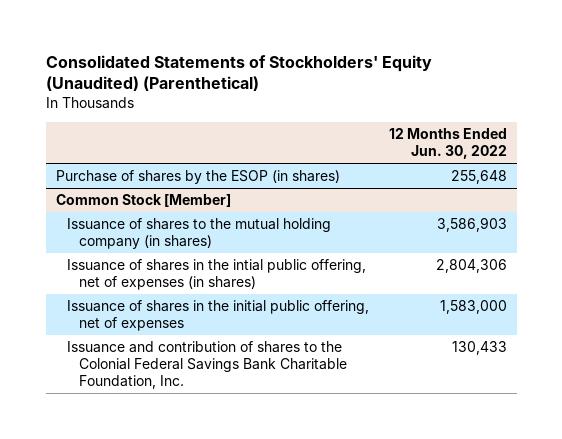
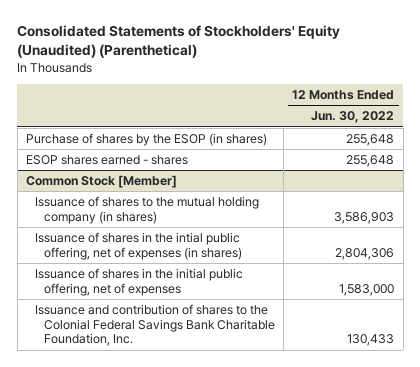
+ ESOP shares earned - shares | 255,648

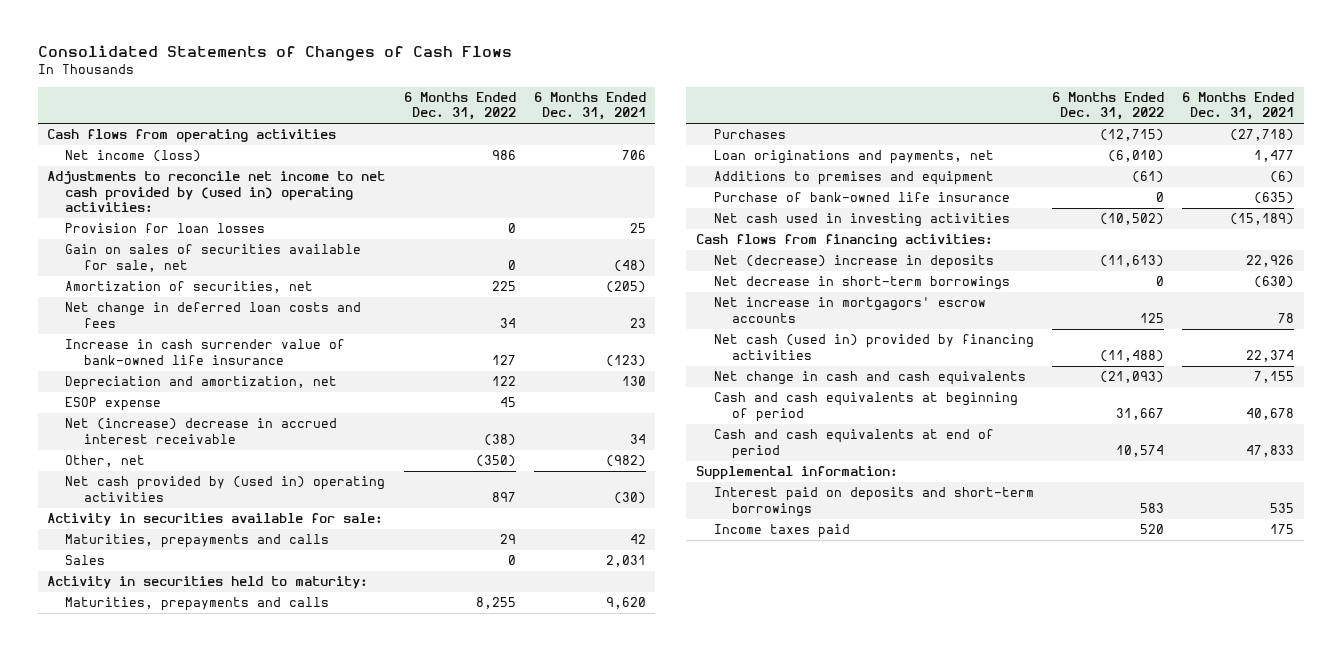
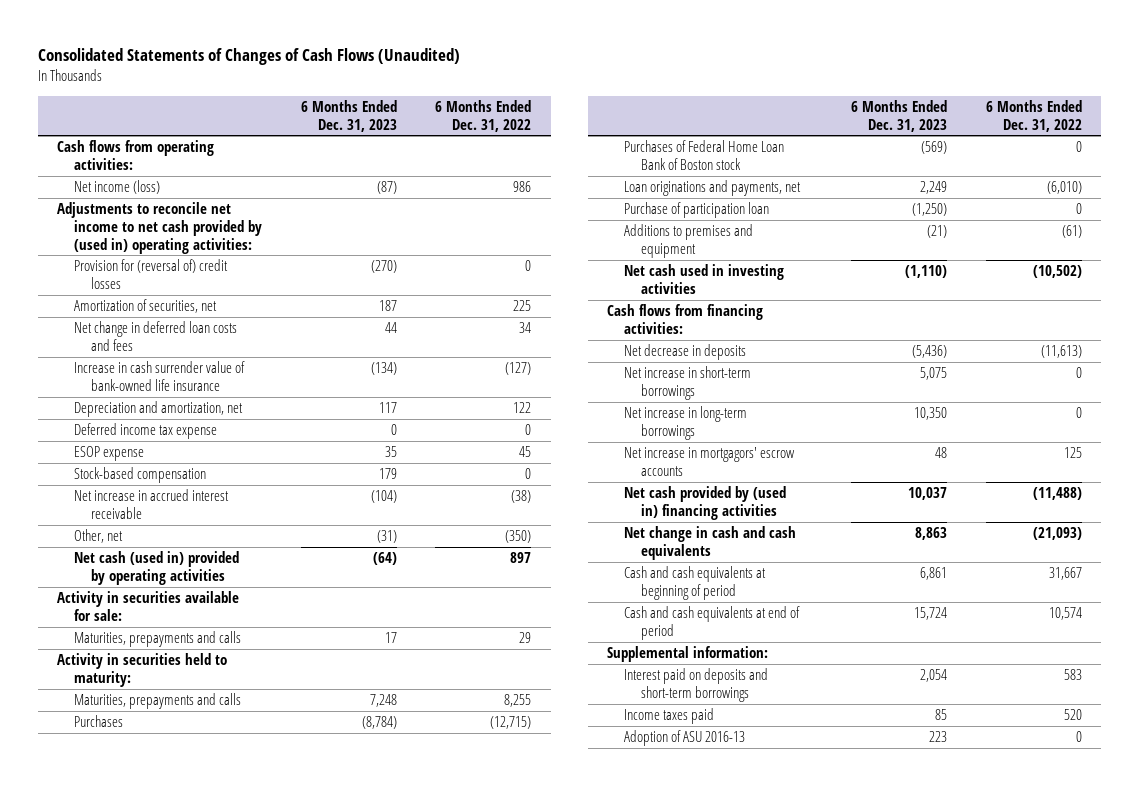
- Consolidated Statements of Changes of Cash Flows
+ Consolidated Statements of Changes of Cash Flows (Unaudited)
- | 6 Months Ended Dec. 31, 2022 | 6 Months Ended Dec. 31, 2021
+ | 6 Months Ended Dec. 31, 2023 | 6 Months Ended Dec. 31, 2022
- Cash flows from operating activities
+ Cash flows from operating activities:
- Provision for loan losses | 0 | 25
- Gain on sales of securities available for sale, net | 0 | (48)
+ Provision for (reversal of) credit losses | (270) | 0
- Increase in cash surrender value of bank-owned life insurance | 127 | (123)
+ Increase in cash surrender value of bank-owned life insurance | (134) | (127)
+ Deferred income tax expense | 0 | 0
- Net (increase) decrease in accrued interest receivable | (38) | 34
+ Stock-based compensation | 179 | 0
+ Net increase in accrued interest receivable | (104) | (38)
- Net cash provided by (used in) operating activities | 897 | (30)
+ Net cash (used in) provided by operating activities | (64) | 897
- Sales | 0 | 2,031
+ Purchases of Federal Home Loan Bank of Boston stock | (569) | 0
+ Purchase of participation loan | (1,250) | 0
- Purchase of bank-owned life insurance | 0 | (635)
- Net (decrease) increase in deposits | (11,613) | 22,926
- Net decrease in short-term borrowings | 0 | (630)
+ Net decrease in deposits | (5,436) | (11,613)
+ Net increase in short-term borrowings | 5,075 | 0
+ Net increase in long-term borrowings | 10,350 | 0
- Net cash (used in) provided by financing activities | (11,488) | 22,374
+ Net cash provided by (used in) financing activities | 10,037 | (11,488)
+ Adoption of ASU 2016-13 | 223 | 0

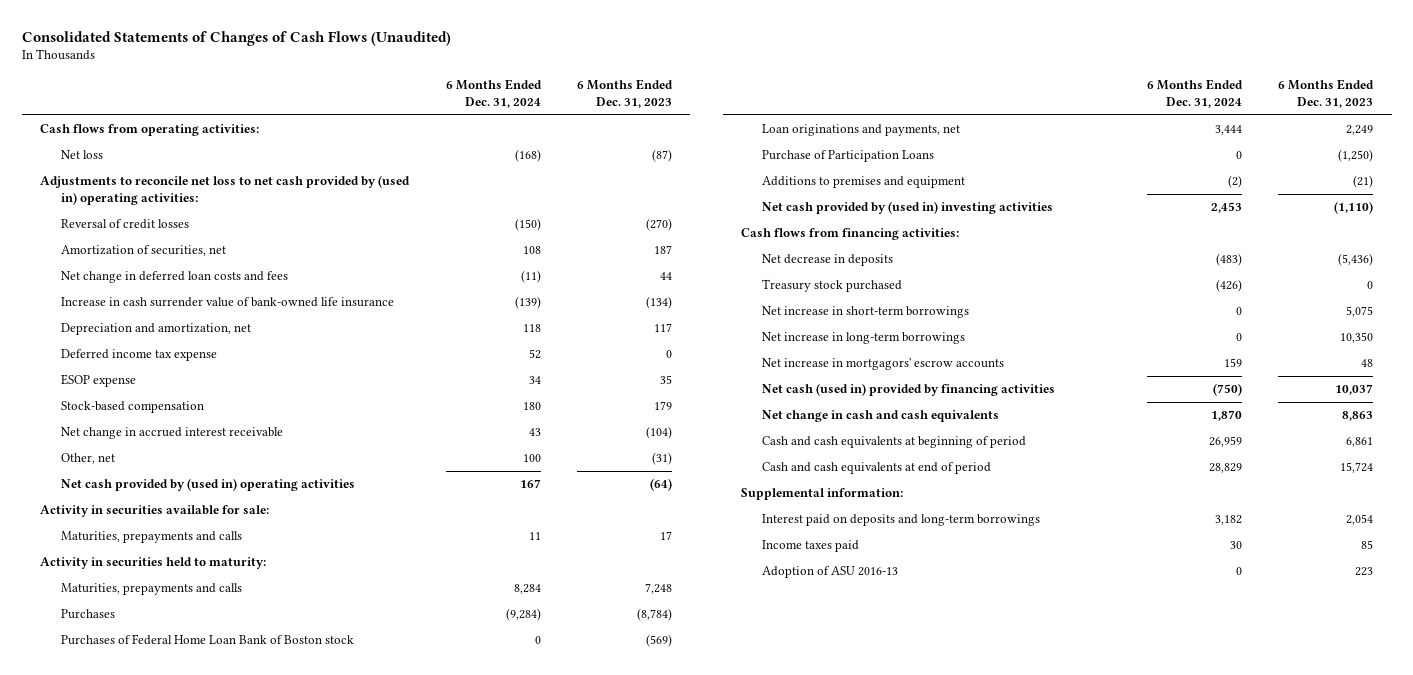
- | 6 Months Ended Dec. 31, 2023 | 6 Months Ended Dec. 31, 2022
+ | 6 Months Ended Dec. 31, 2024 | 6 Months Ended Dec. 31, 2023
- Net income (loss) | (87) | 986
- Adjustments to reconcile net income to net cash provided by (used in) operating activities:
- Provision for (reversal of) credit losses | (270) | 0
+ Net loss | (168) | (87)
+ Adjustments to reconcile net loss to net cash provided by (used in) operating activities:
+ Reversal of credit losses | (150) | (270)
- Net increase in accrued interest receivable | (104) | (38)
+ Net change in accrued interest receivable | 43 | (104)
- Net cash (used in) provided by operating activities | (64) | 897
+ Net cash provided by (used in) operating activities | 167 | (64)
- Purchase of participation loan | (1,250) | 0
+ Purchase of Participation Loans | 0 | (1,250)
- Net cash used in investing activities | (1,110) | (10,502)
+ Net cash provided by (used in) investing activities | 2,453 | (1,110)
+ Treasury stock purchased | (426) | 0
- Net cash provided by (used in) financing activities | 10,037 | (11,488)
+ Net cash (used in) provided by financing activities | (750) | 10,037
- Interest paid on deposits and short-term borrowings | 2,054 | 583
+ Interest paid on deposits and long-term borrowings | 3,182 | 2,054

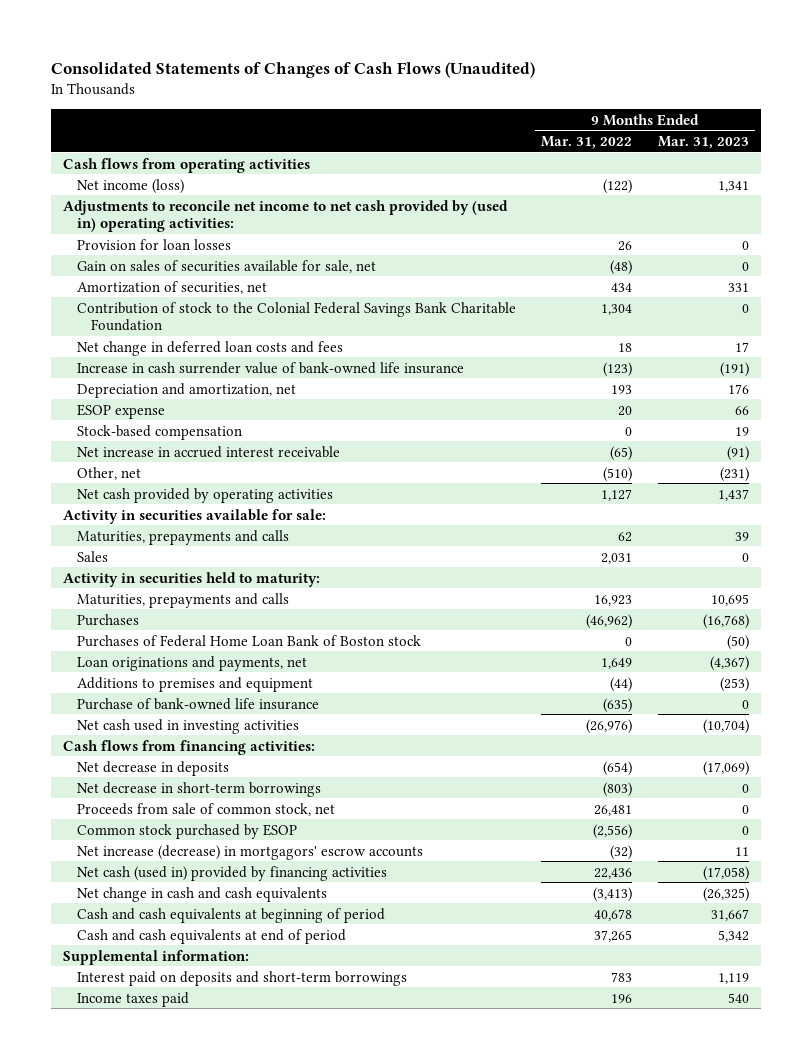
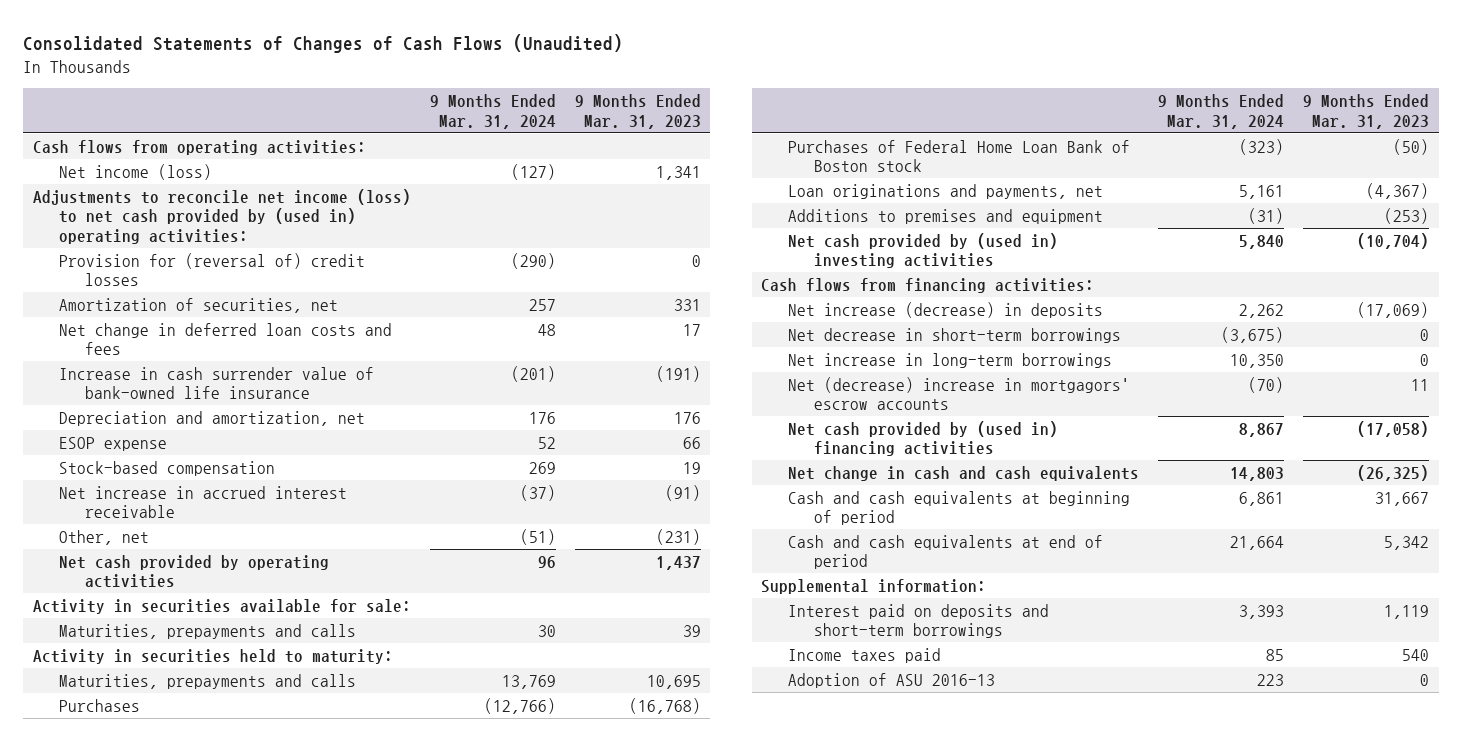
- | 9 Months Ended Mar. 31, 2022 | 9 Months Ended Mar. 31, 2023
+ | 9 Months Ended Mar. 31, 2024 | 9 Months Ended Mar. 31, 2023
- Cash flows from operating activities
+ Cash flows from operating activities:
- Adjustments to reconcile net income to net cash provided by (used in) operating activities:
- Provision for loan losses | 26 | 0
- Gain on sales of securities available for sale, net | (48) | 0
+ Adjustments to reconcile net income (loss) to net cash provided by (used in) operating activities:
+ Provision for (reversal of) credit losses | (290) | 0
- Contribution of stock to the Colonial Federal Savings Bank Charitable Foundation | 1,304 | 0
- Sales | 2,031 | 0
- Purchase of bank-owned life insurance | (635) | 0
- Net cash used in investing activities | (26,976) | (10,704)
+ Net cash provided by (used in) investing activities | 5,840 | (10,704)
- Net decrease in deposits | (654) | (17,069)
+ Net increase (decrease) in deposits | 2,262 | (17,069)
- Proceeds from sale of common stock, net | 26,481 | 0
- Common stock purchased by ESOP | (2,556) | 0
- Net increase (decrease) in mortgagors' escrow accounts | (32) | 11
- Net cash (used in) provided by financing activities | 22,436 | (17,058)
+ Net increase in long-term borrowings | 10,350 | 0
+ Net (decrease) increase in mortgagors' escrow accounts | (70) | 11
+ Net cash provided by (used in) financing activities | 8,867 | (17,058)
+ Adoption of ASU 2016-13 | 223 | 0

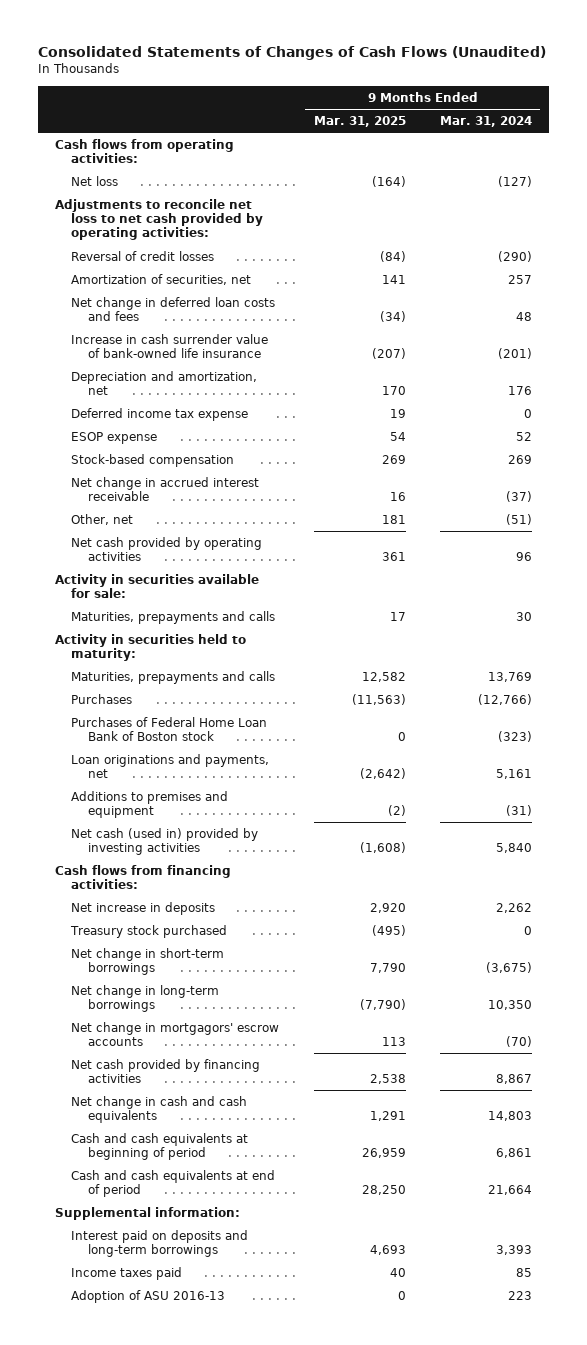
- | 9 Months Ended Mar. 31, 2024 | 9 Months Ended Mar. 31, 2023
+ | 9 Months Ended Mar. 31, 2025 | 9 Months Ended Mar. 31, 2024
- Net income (loss) | (127) | 1,341
- Adjustments to reconcile net income (loss) to net cash provided by (used in) operating activities:
- Provision for (reversal of) credit losses | (290) | 0
+ Net loss | (164) | (127)
+ Adjustments to reconcile net loss to net cash provided by operating activities:
+ Reversal of credit losses | (84) | (290)
+ Deferred income tax expense | 19 | 0
- Net increase in accrued interest receivable | (37) | (91)
+ Net change in accrued interest receivable | 16 | (37)
- Net cash provided by (used in) investing activities | 5,840 | (10,704)
+ Net cash (used in) provided by investing activities | (1,608) | 5,840
- Net increase (decrease) in deposits | 2,262 | (17,069)
- Net decrease in short-term borrowings | (3,675) | 0
- Net increase in long-term borrowings | 10,350 | 0
- Net (decrease) increase in mortgagors' escrow accounts | (70) | 11
- Net cash provided by (used in) financing activities | 8,867 | (17,058)
+ Net increase in deposits | 2,920 | 2,262
+ Treasury stock purchased | (495) | 0
+ Net change in short-term borrowings | 7,790 | (3,675)
+ Net change in long-term borrowings | (7,790) | 10,350
+ Net change in mortgagors' escrow accounts | 113 | (70)
+ Net cash provided by financing activities | 2,538 | 8,867
- Interest paid on deposits and short-term borrowings | 3,393 | 1,119
+ Interest paid on deposits and long-term borrowings | 4,693 | 3,393

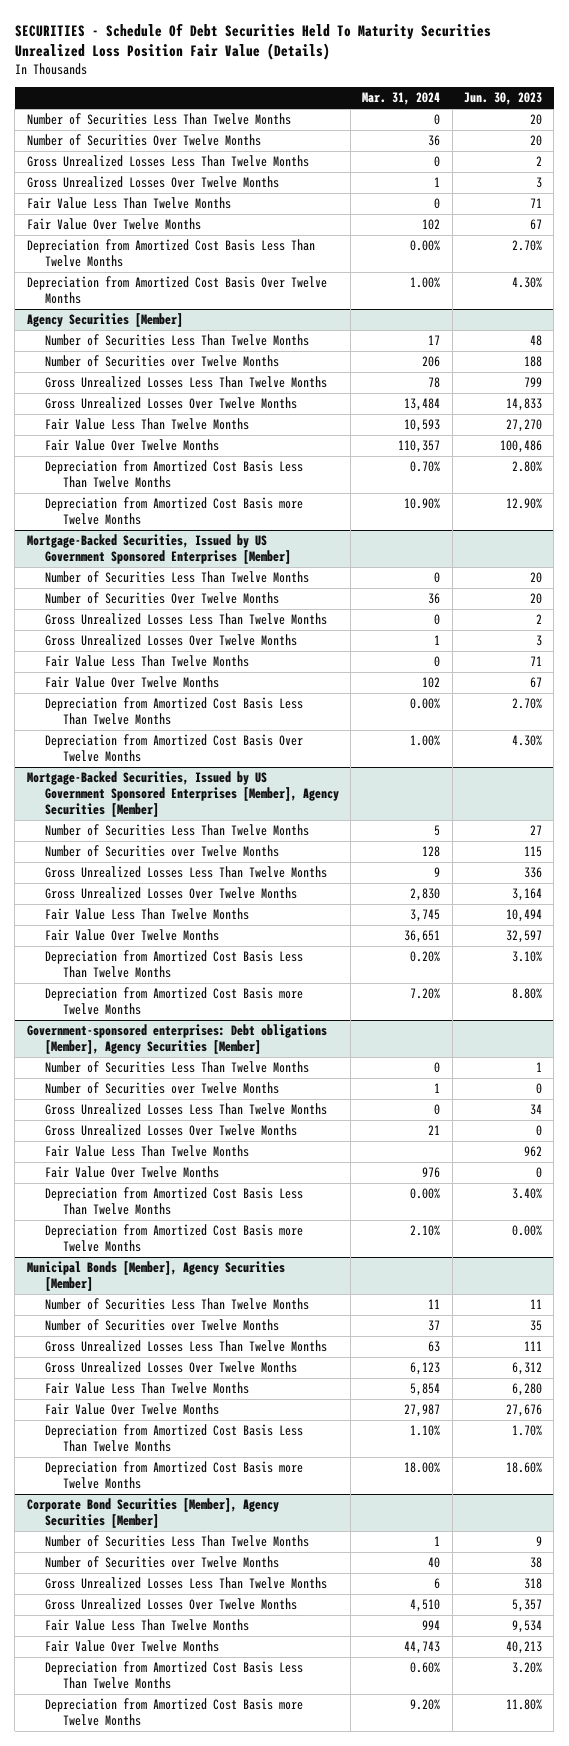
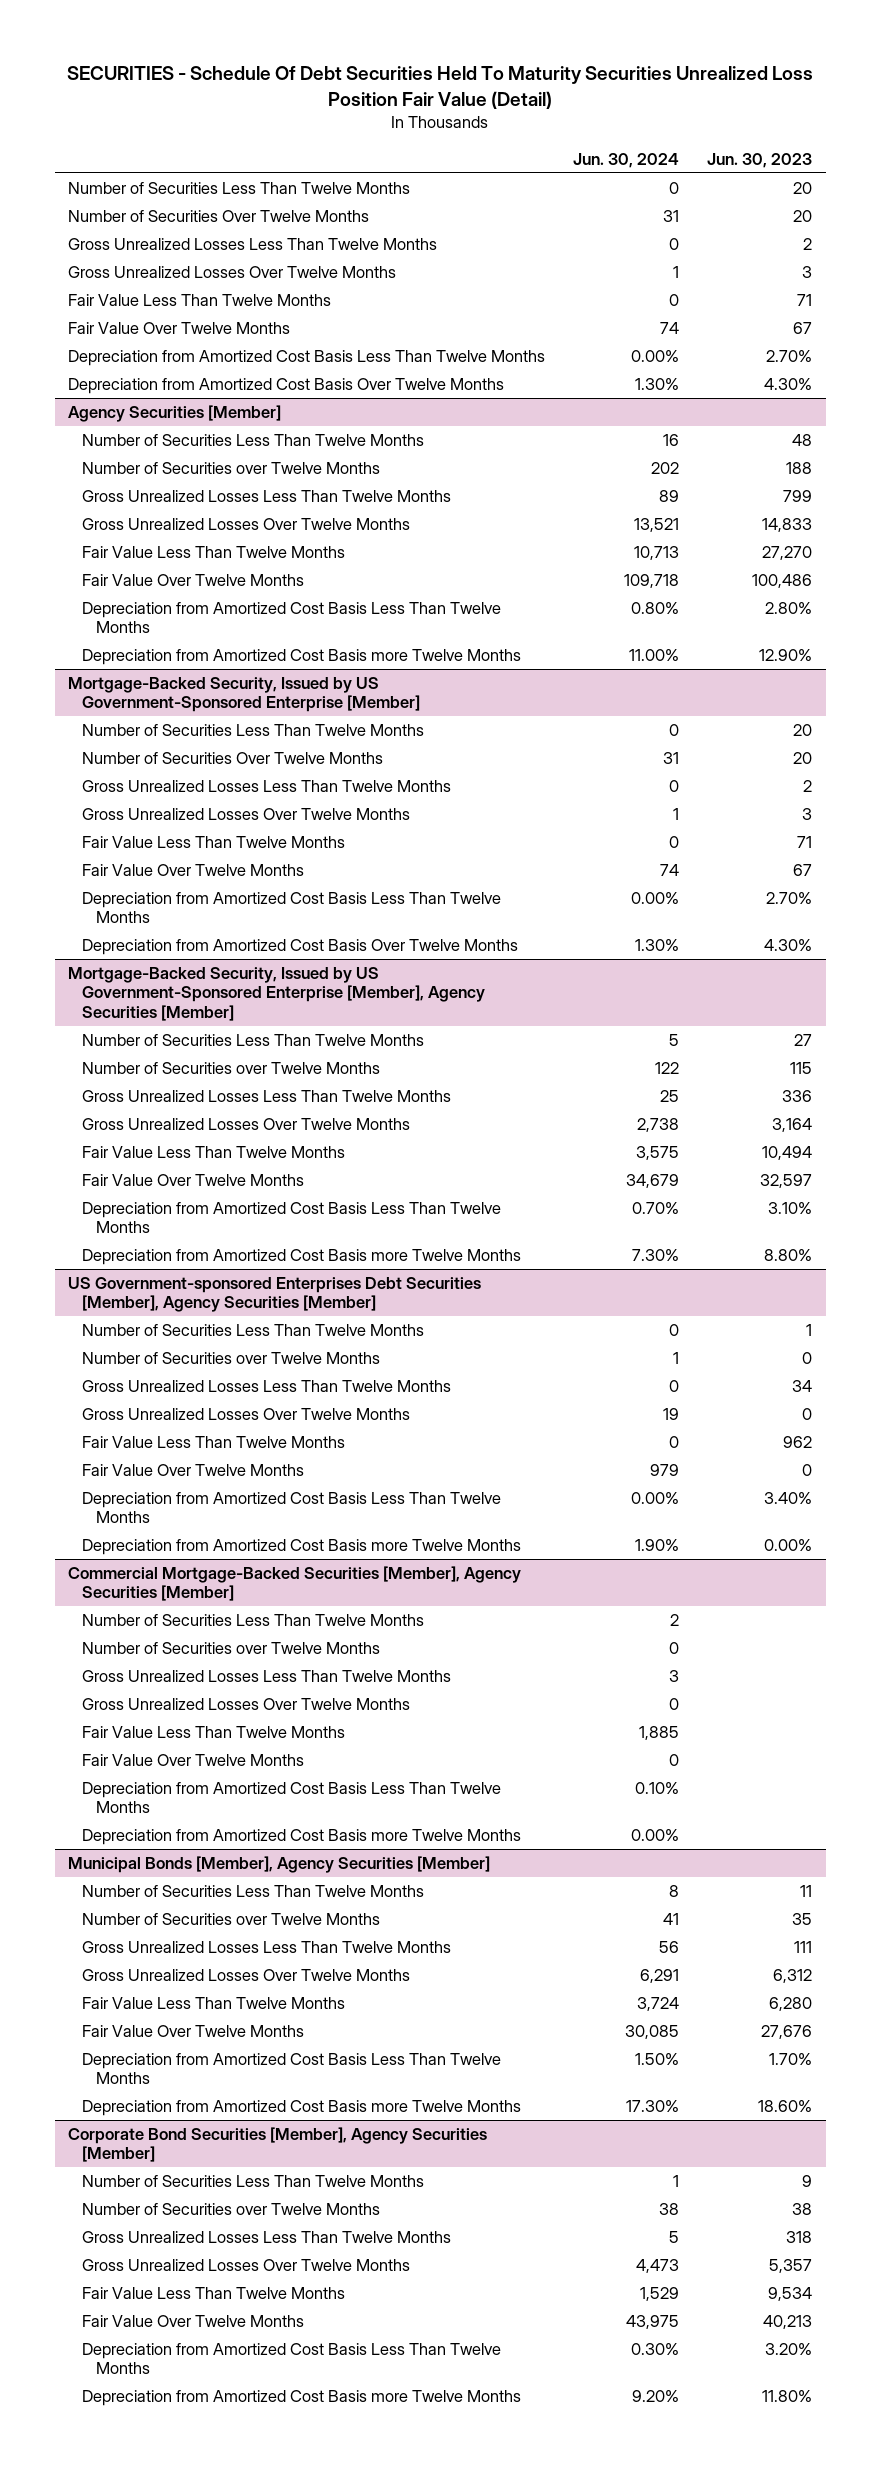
- SECURITIES - Schedule Of Debt Securities Held To Maturity Securities Unrealized Loss Position Fair Value (Details)
+ SECURITIES - Schedule Of Debt Securities Held To Maturity Securities Unrealized Loss Position Fair Value (Detail)
- | Mar. 31, 2024 | Jun. 30, 2023
+ | Jun. 30, 2024 | Jun. 30, 2023
- Mortgage-Backed Securities, Issued by US Government Sponsored Enterprises [Member]
+ Mortgage-Backed Security, Issued by US Government-Sponsored Enterprise [Member]
- Mortgage-Backed Securities, Issued by US Government Sponsored Enterprises [Member], Agency Securities [Member]
+ Mortgage-Backed Security, Issued by US Government-Sponsored Enterprise [Member], Agency Securities [Member]
- Government-sponsored enterprises: Debt obligations [Member], Agency Securities [Member]
+ US Government-sponsored Enterprises Debt Securities [Member], Agency Securities [Member]
+ Commercial Mortgage-Backed Securities [Member], Agency Securities [Member]
+ Number of Securities Less Than Twelve Months | 2 |
+ Number of Securities over Twelve Months | 0 |
+ Gross Unrealized Losses Less Than Twelve Months | 3 |
+ Gross Unrealized Losses Over Twelve Months | 0 |
+ Fair Value Less Than Twelve Months | 1,885 |
+ Fair Value Over Twelve Months | 0 |
+ Depreciation from Amortized Cost Basis Less Than Twelve Months | 0.10% |
+ Depreciation from Amortized Cost Basis more Twelve Months | 0.00% |

